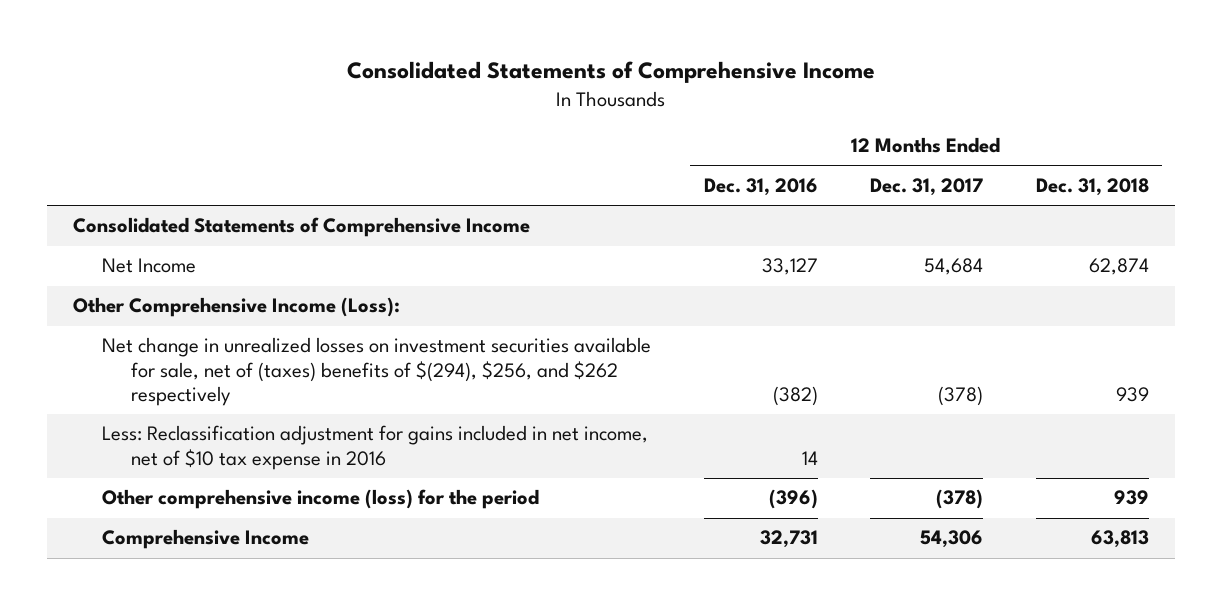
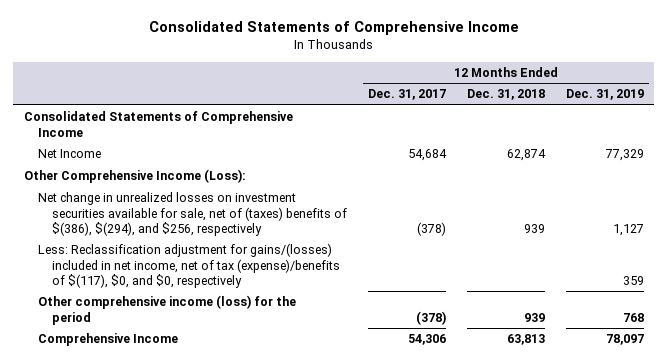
- | 12 Months Ended Dec. 31, 2016 | 12 Months Ended Dec. 31, 2017 | 12 Months Ended Dec. 31, 2018
+ | 12 Months Ended Dec. 31, 2017 | 12 Months Ended Dec. 31, 2018 | 12 Months Ended Dec. 31, 2019
- Net change in unrealized losses on investment securities available for sale, net of (taxes) benefits of $(294), $256, and $262 respectively | (382) | (378) | 939
- Less: Reclassification adjustment for gains included in net income, net of $10 tax expense in 2016 | 14 | |
+ Net change in unrealized losses on investment securities available for sale, net of (taxes) benefits of $(386), $(294), and $256, respectively | (378) | 939 | 1,127
+ Less: Reclassification adjustment for gains/(losses) included in net income, net of tax (expense)/benefits of $(117), $0, and $0, respectively | | | 359

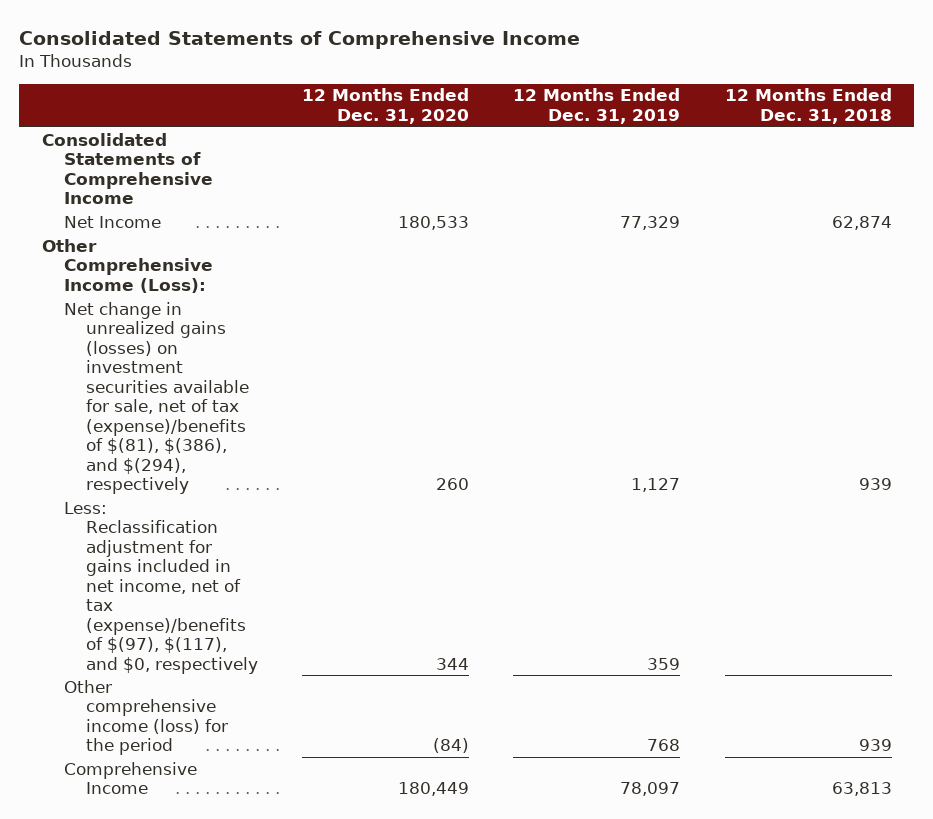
- | 12 Months Ended Dec. 31, 2017 | 12 Months Ended Dec. 31, 2018 | 12 Months Ended Dec. 31, 2019
+ | 12 Months Ended Dec. 31, 2020 | 12 Months Ended Dec. 31, 2019 | 12 Months Ended Dec. 31, 2018
- Net change in unrealized losses on investment securities available for sale, net of (taxes) benefits of $(386), $(294), and $256, respectively | (378) | 939 | 1,127
- Less: Reclassification adjustment for gains/(losses) included in net income, net of tax (expense)/benefits of $(117), $0, and $0, respectively | | | 359
+ Net change in unrealized gains (losses) on investment securities available for sale, net of tax (expense)/benefits of $(81), $(386), and $(294), respectively | 260 | 1,127 | 939
+ Less: Reclassification adjustment for gains included in net income, net of tax (expense)/benefits of $(97), $(117), and $0, respectively | 344 | 359 |

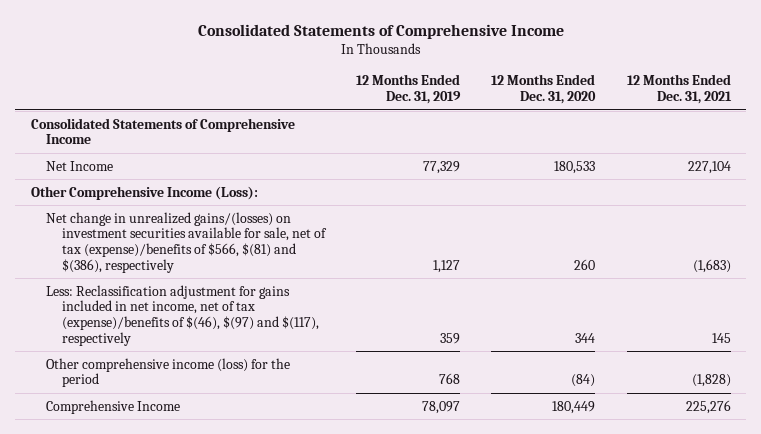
- | 12 Months Ended Dec. 31, 2020 | 12 Months Ended Dec. 31, 2019 | 12 Months Ended Dec. 31, 2018
+ | 12 Months Ended Dec. 31, 2019 | 12 Months Ended Dec. 31, 2020 | 12 Months Ended Dec. 31, 2021
- Net change in unrealized gains (losses) on investment securities available for sale, net of tax (expense)/benefits of $(81), $(386), and $(294), respectively | 260 | 1,127 | 939
- Less: Reclassification adjustment for gains included in net income, net of tax (expense)/benefits of $(97), $(117), and $0, respectively | 344 | 359 |
+ Net change in unrealized gains/(losses) on investment securities available for sale, net of tax (expense)/benefits of $566, $(81) and $(386), respectively | 1,127 | 260 | (1,683)
+ Less: Reclassification adjustment for gains included in net income, net of tax (expense)/benefits of $(46), $(97) and $(117), respectively | 359 | 344 | 145

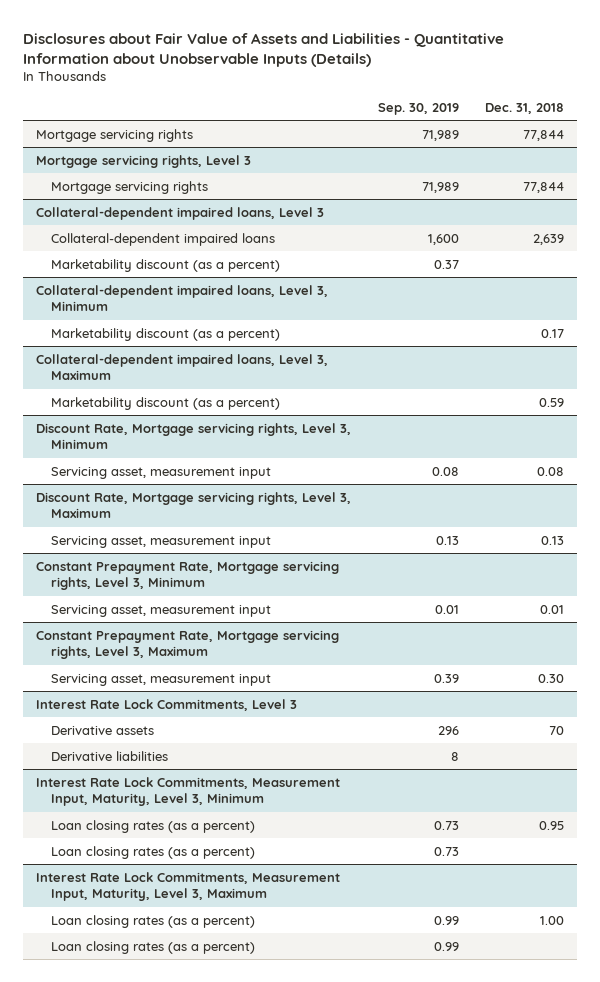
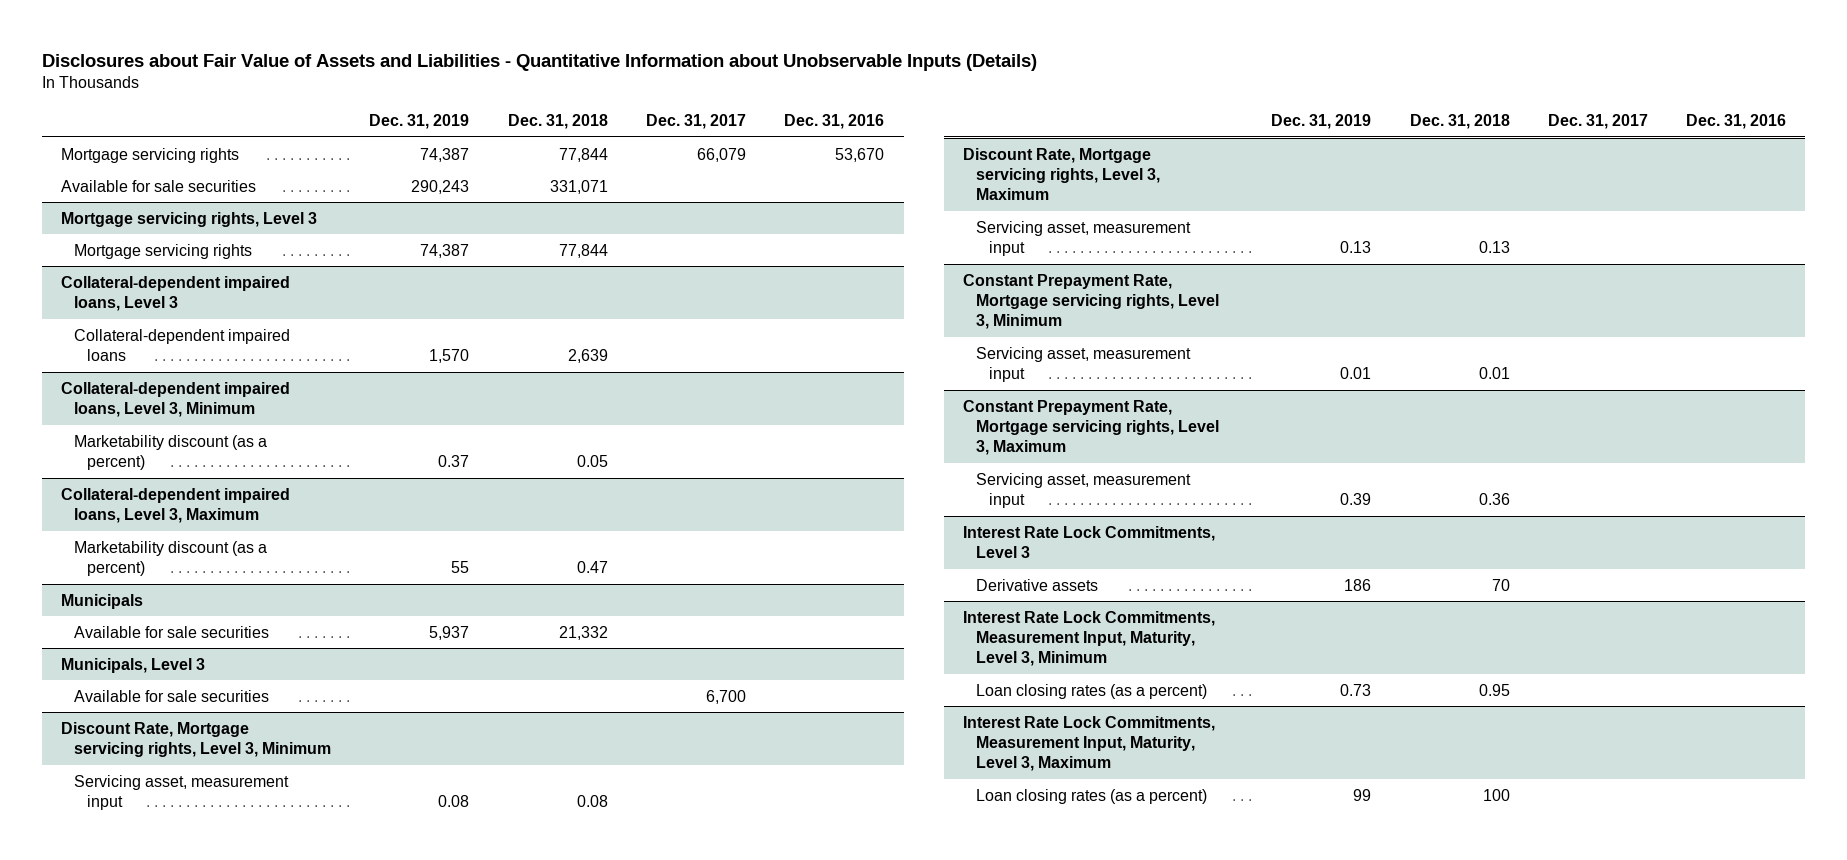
- | Sep. 30, 2019 | Dec. 31, 2018
+ | Dec. 31, 2019 | Dec. 31, 2018 | Dec. 31, 2017 | Dec. 31, 2016
+ Available for sale securities | 290,243 | 331,071 | |
@ Collateral-dependent impaired loans, Level 3
- Marketability discount (as a percent) | 0.37 |
@ Collateral-dependent impaired loans, Level 3, Minimum
- Marketability discount (as a percent) | | 0.17
+ Marketability discount (as a percent) | 0.37 | 0.05 | |
@ Collateral-dependent impaired loans, Level 3, Maximum
- Marketability discount (as a percent) | | 0.59
+ Marketability discount (as a percent) | 55 | 0.47 | |
+ Municipals
+ Available for sale securities | 5,937 | 21,332 | |
+ Municipals, Level 3
+ Available for sale securities | | | 6,700 |
@ Constant Prepayment Rate, Mortgage servicing rights, Level 3, Maximum
- Servicing asset, measurement input | 0.39 | 0.30
+ Servicing asset, measurement input | 0.39 | 0.36 | |
@ Interest Rate Lock Commitments, Level 3
- Derivative liabilities | 8 |
@ Interest Rate Lock Commitments, Measurement Input, Maturity, Level 3, Minimum
- Loan closing rates (as a percent) | 0.73 |
@ Interest Rate Lock Commitments, Measurement Input, Maturity, Level 3, Maximum
- Loan closing rates (as a percent) | 0.99 | 1.00
- Loan closing rates (as a percent) | 0.99 |
+ Loan closing rates (as a percent) | 99 | 100 | |

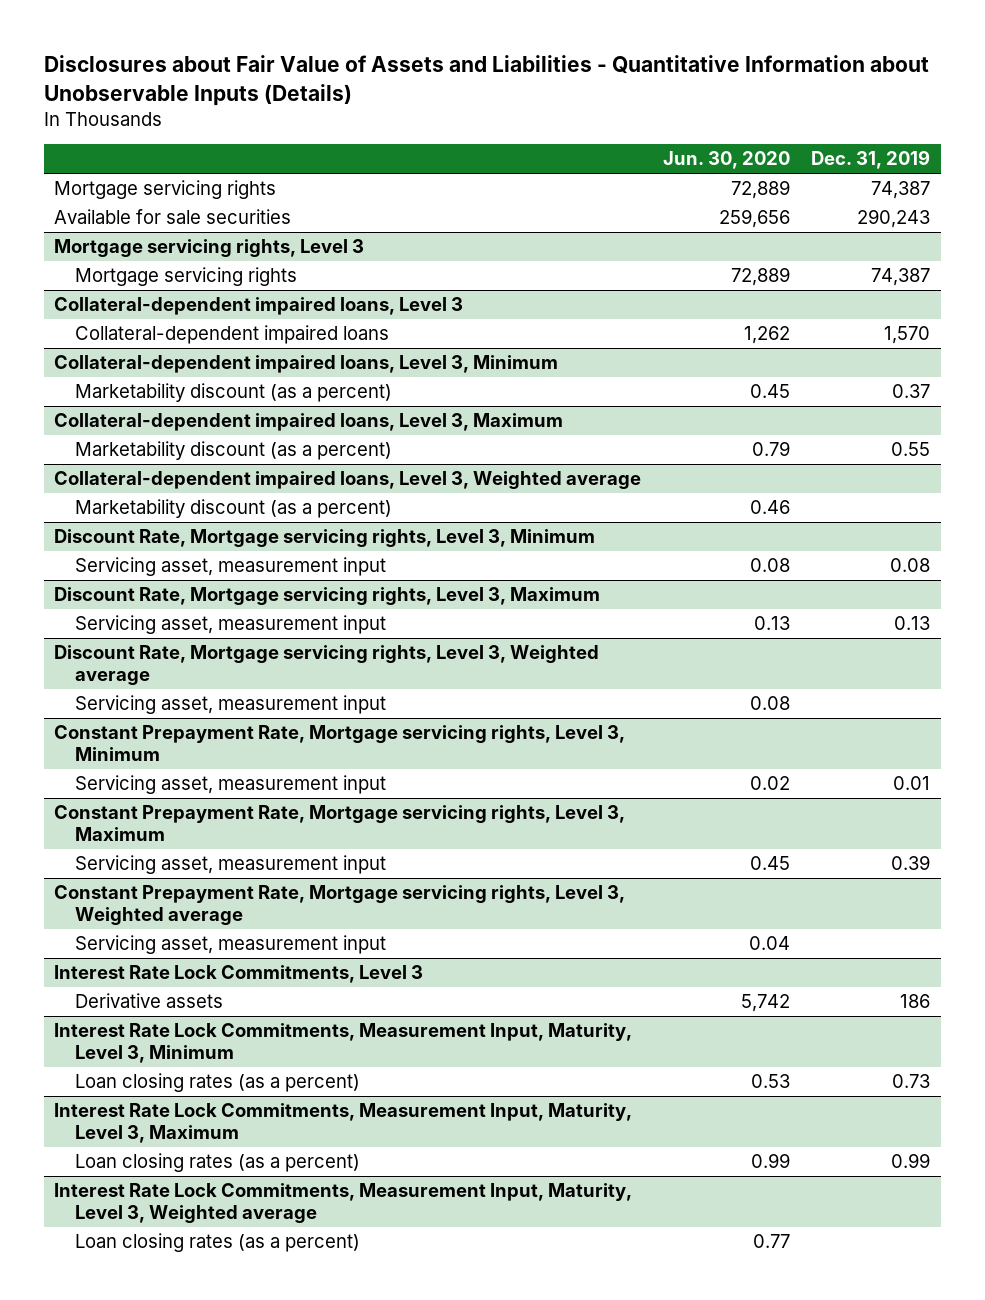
- | Dec. 31, 2019 | Dec. 31, 2018 | Dec. 31, 2017 | Dec. 31, 2016
+ | Jun. 30, 2020 | Dec. 31, 2019
@ Collateral-dependent impaired loans, Level 3, Maximum
- Marketability discount (as a percent) | 55 | 0.47 | |
- Municipals
- Available for sale securities | 5,937 | 21,332 | |
- Municipals, Level 3
- Available for sale securities | | | 6,700 |
@ Collateral-dependent impaired loans, Level 3, Maximum
+ Marketability discount (as a percent) | 0.79 | 0.55
+ Collateral-dependent impaired loans, Level 3, Weighted average
+ Marketability discount (as a percent) | 0.46 |
+ Discount Rate, Mortgage servicing rights, Level 3, Weighted average
+ Servicing asset, measurement input | 0.08 |
+ Constant Prepayment Rate, Mortgage servicing rights, Level 3, Weighted average
+ Servicing asset, measurement input | 0.04 |
@ Interest Rate Lock Commitments, Measurement Input, Maturity, Level 3, Maximum
- Loan closing rates (as a percent) | 99 | 100 | |
+ Loan closing rates (as a percent) | 0.99 | 0.99
+ Interest Rate Lock Commitments, Measurement Input, Maturity, Level 3, Weighted average
+ Loan closing rates (as a percent) | 0.77 |

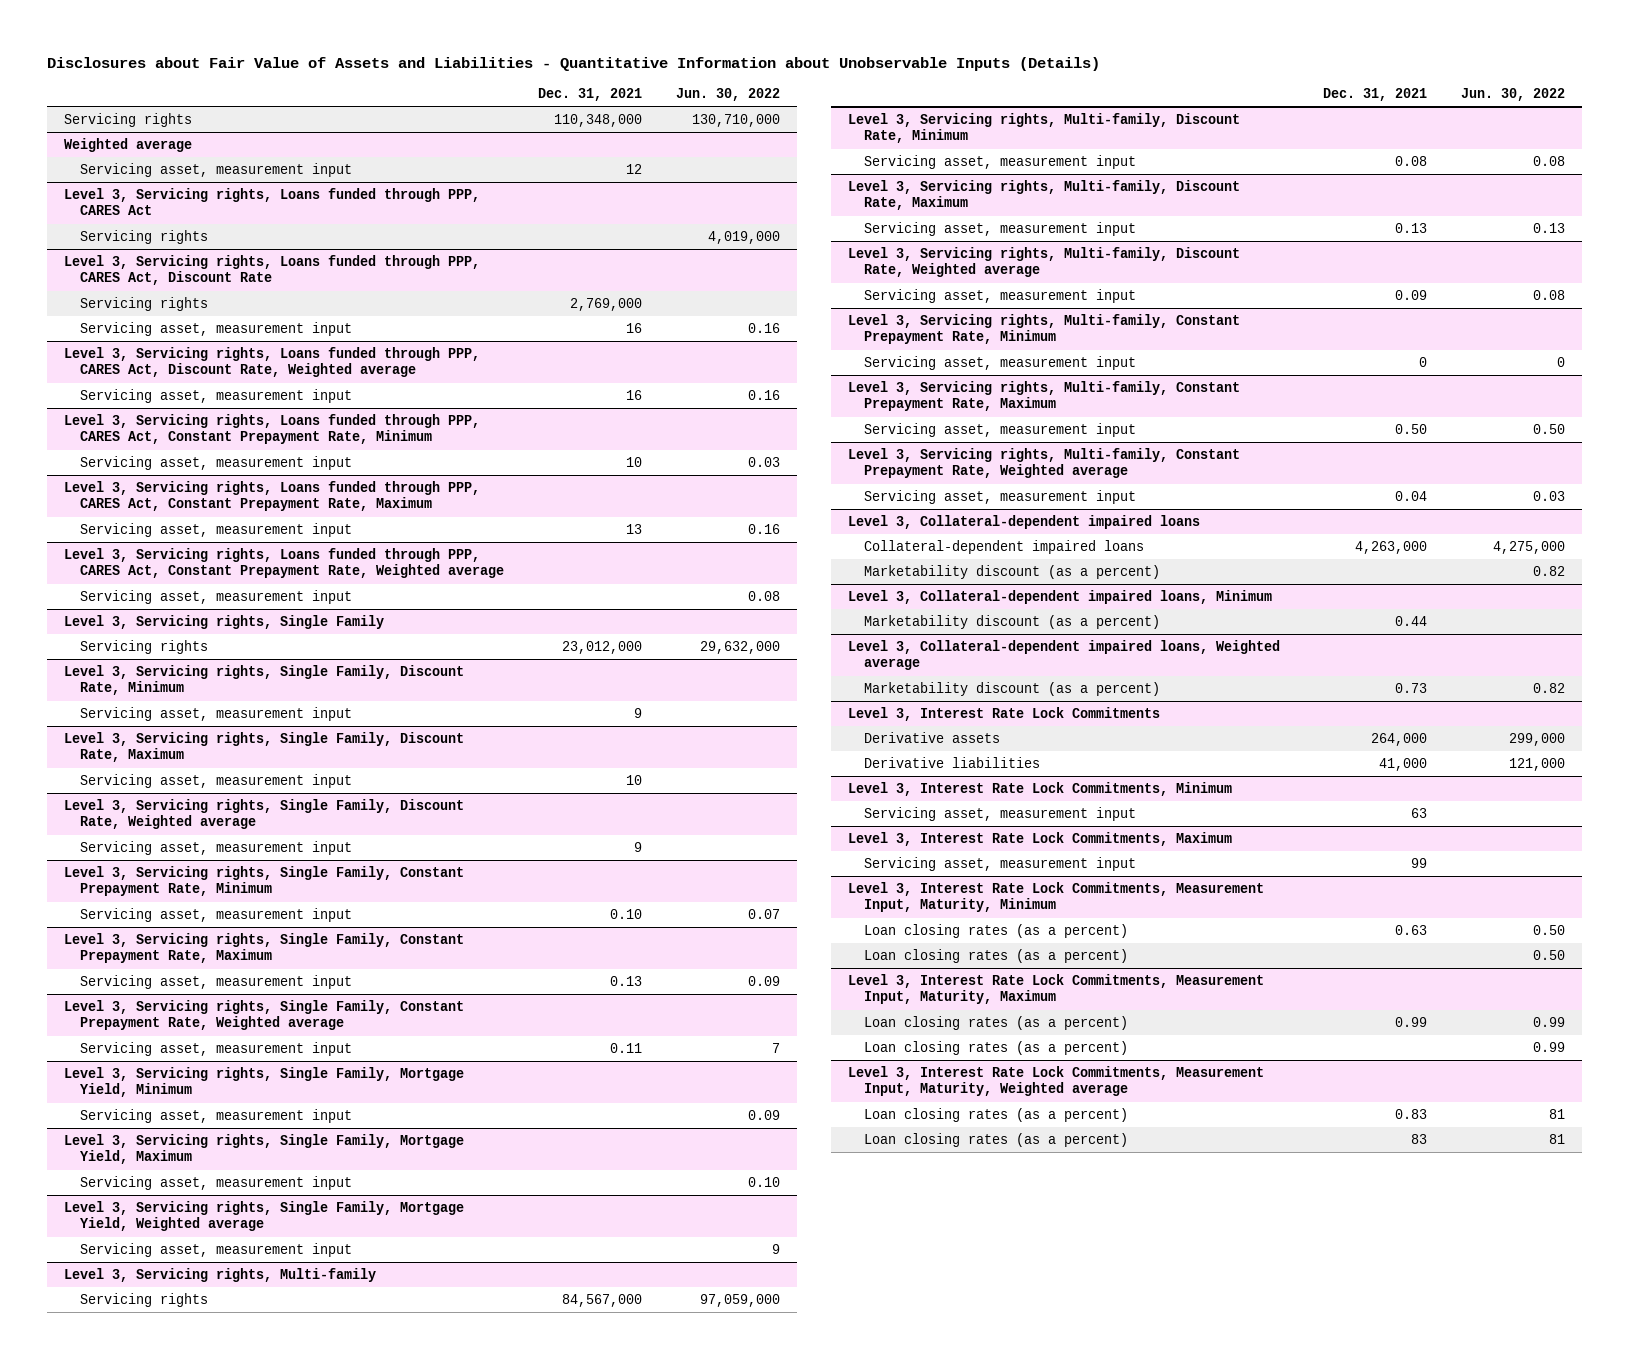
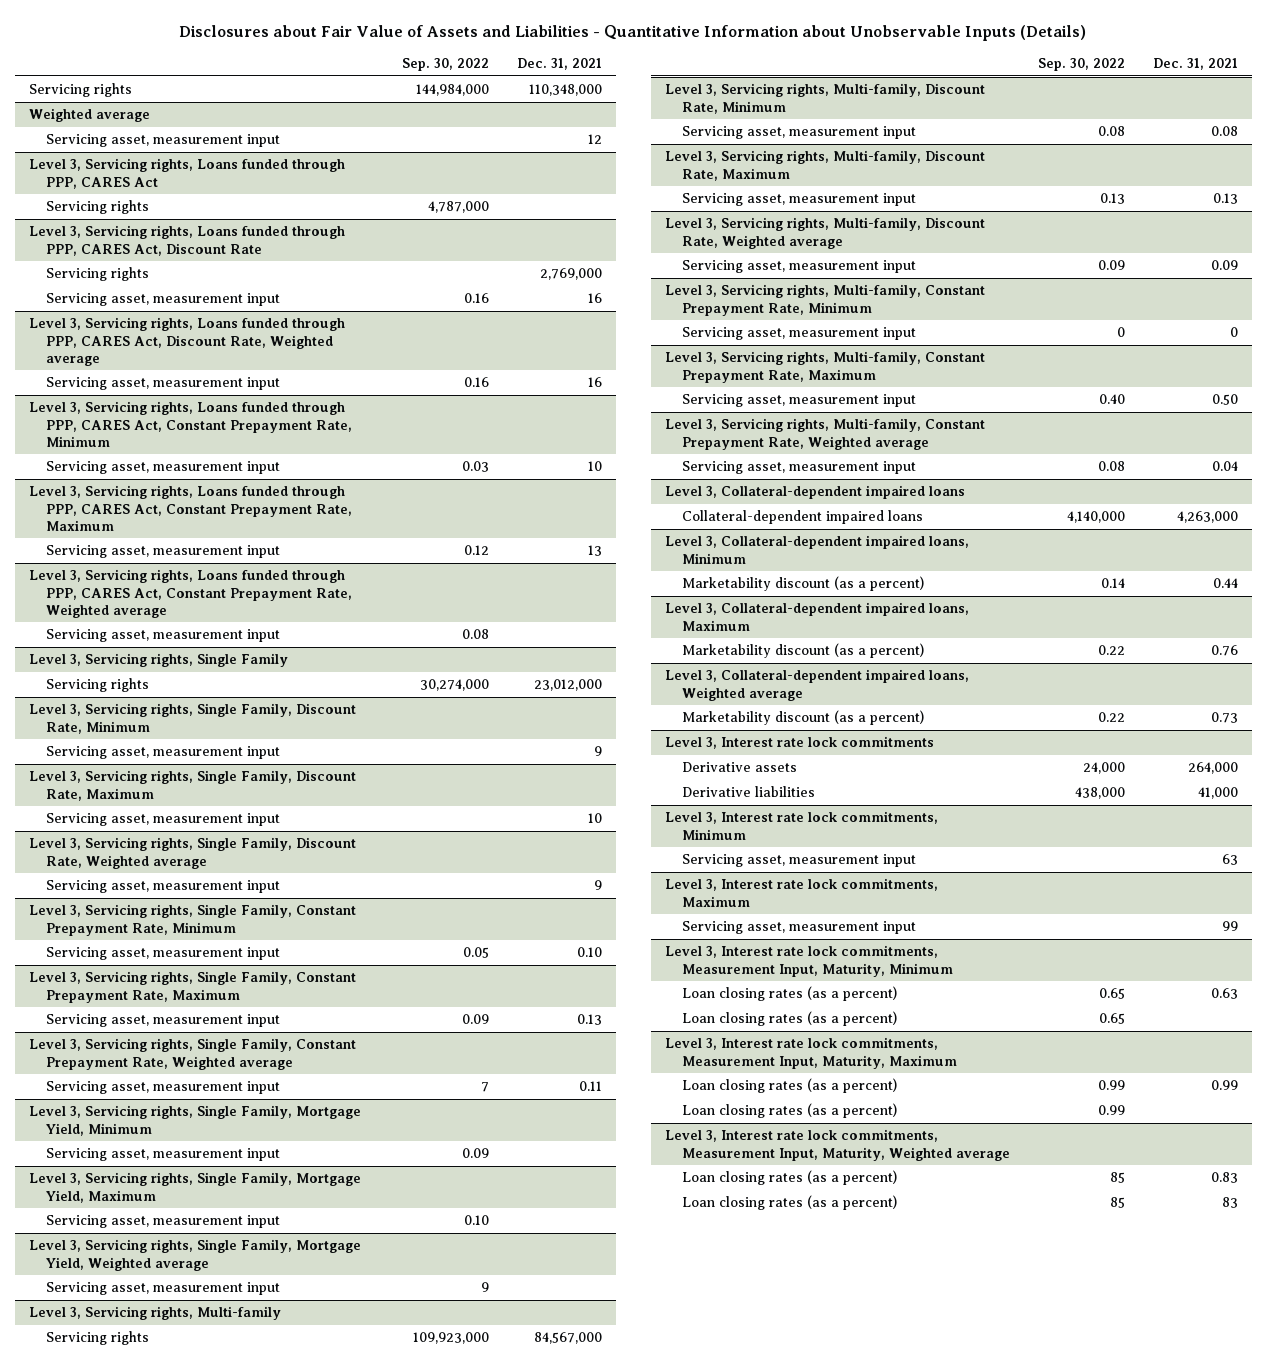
- | Dec. 31, 2021 | Jun. 30, 2022
+ | Sep. 30, 2022 | Dec. 31, 2021
@ Level 3, Collateral-dependent impaired loans
- Marketability discount (as a percent) | | 0.82
+ Level 3, Collateral-dependent impaired loans, Maximum
+ Marketability discount (as a percent) | 0.22 | 0.76
- Level 3, Interest Rate Lock Commitments
+ Level 3, Interest rate lock commitments
- Level 3, Interest Rate Lock Commitments, Minimum
+ Level 3, Interest rate lock commitments, Minimum
- Level 3, Interest Rate Lock Commitments, Maximum
+ Level 3, Interest rate lock commitments, Maximum
- Level 3, Interest Rate Lock Commitments, Measurement Input, Maturity, Minimum
+ Level 3, Interest rate lock commitments, Measurement Input, Maturity, Minimum
- Level 3, Interest Rate Lock Commitments, Measurement Input, Maturity, Maximum
+ Level 3, Interest rate lock commitments, Measurement Input, Maturity, Maximum
- Level 3, Interest Rate Lock Commitments, Measurement Input, Maturity, Weighted average
+ Level 3, Interest rate lock commitments, Measurement Input, Maturity, Weighted average

